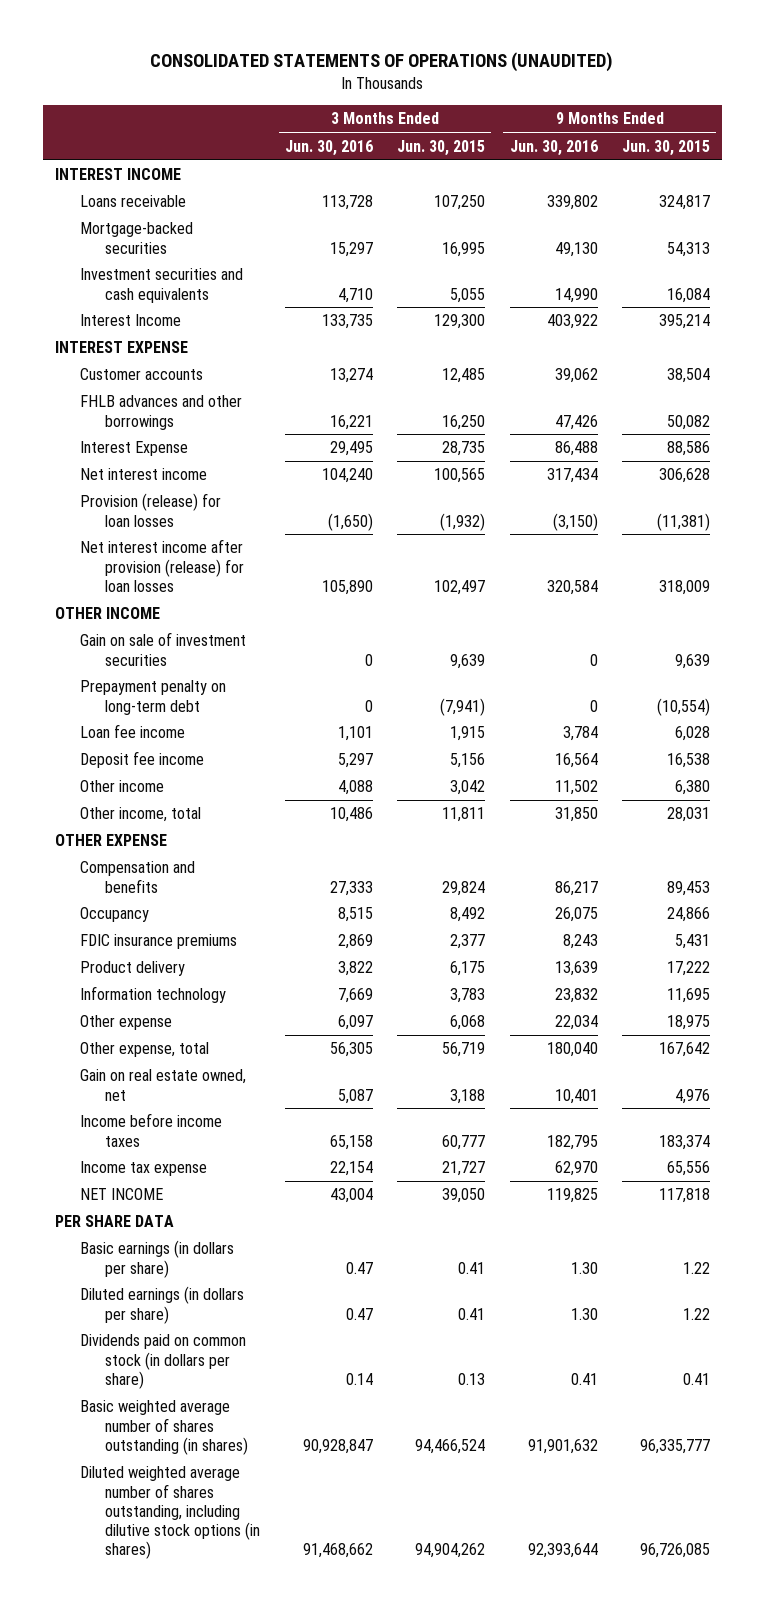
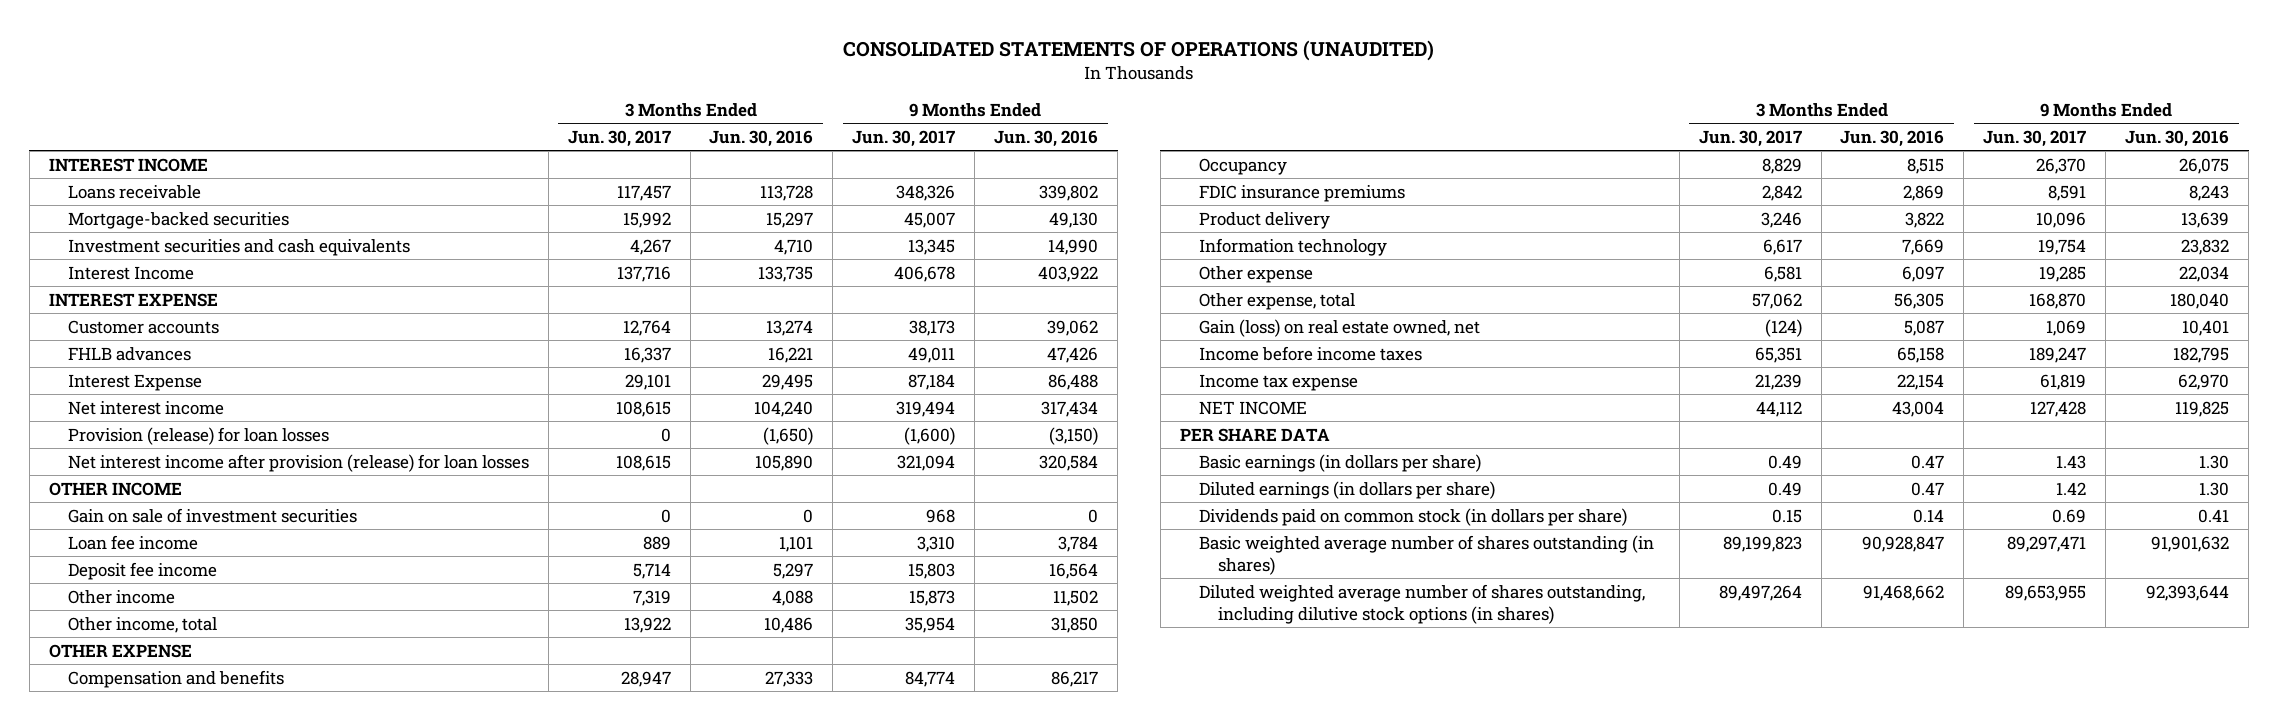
- | 3 Months Ended Jun. 30, 2016 | 3 Months Ended Jun. 30, 2015 | 9 Months Ended Jun. 30, 2016 | 9 Months Ended Jun. 30, 2015
+ | 3 Months Ended Jun. 30, 2017 | 3 Months Ended Jun. 30, 2016 | 9 Months Ended Jun. 30, 2017 | 9 Months Ended Jun. 30, 2016
- FHLB advances and other borrowings | 16,221 | 16,250 | 47,426 | 50,082
+ FHLB advances | 16,337 | 16,221 | 49,011 | 47,426
- Prepayment penalty on long-term debt | 0 | (7,941) | 0 | (10,554)
- Gain on real estate owned, net | 5,087 | 3,188 | 10,401 | 4,976
+ Gain (loss) on real estate owned, net | (124) | 5,087 | 1,069 | 10,401

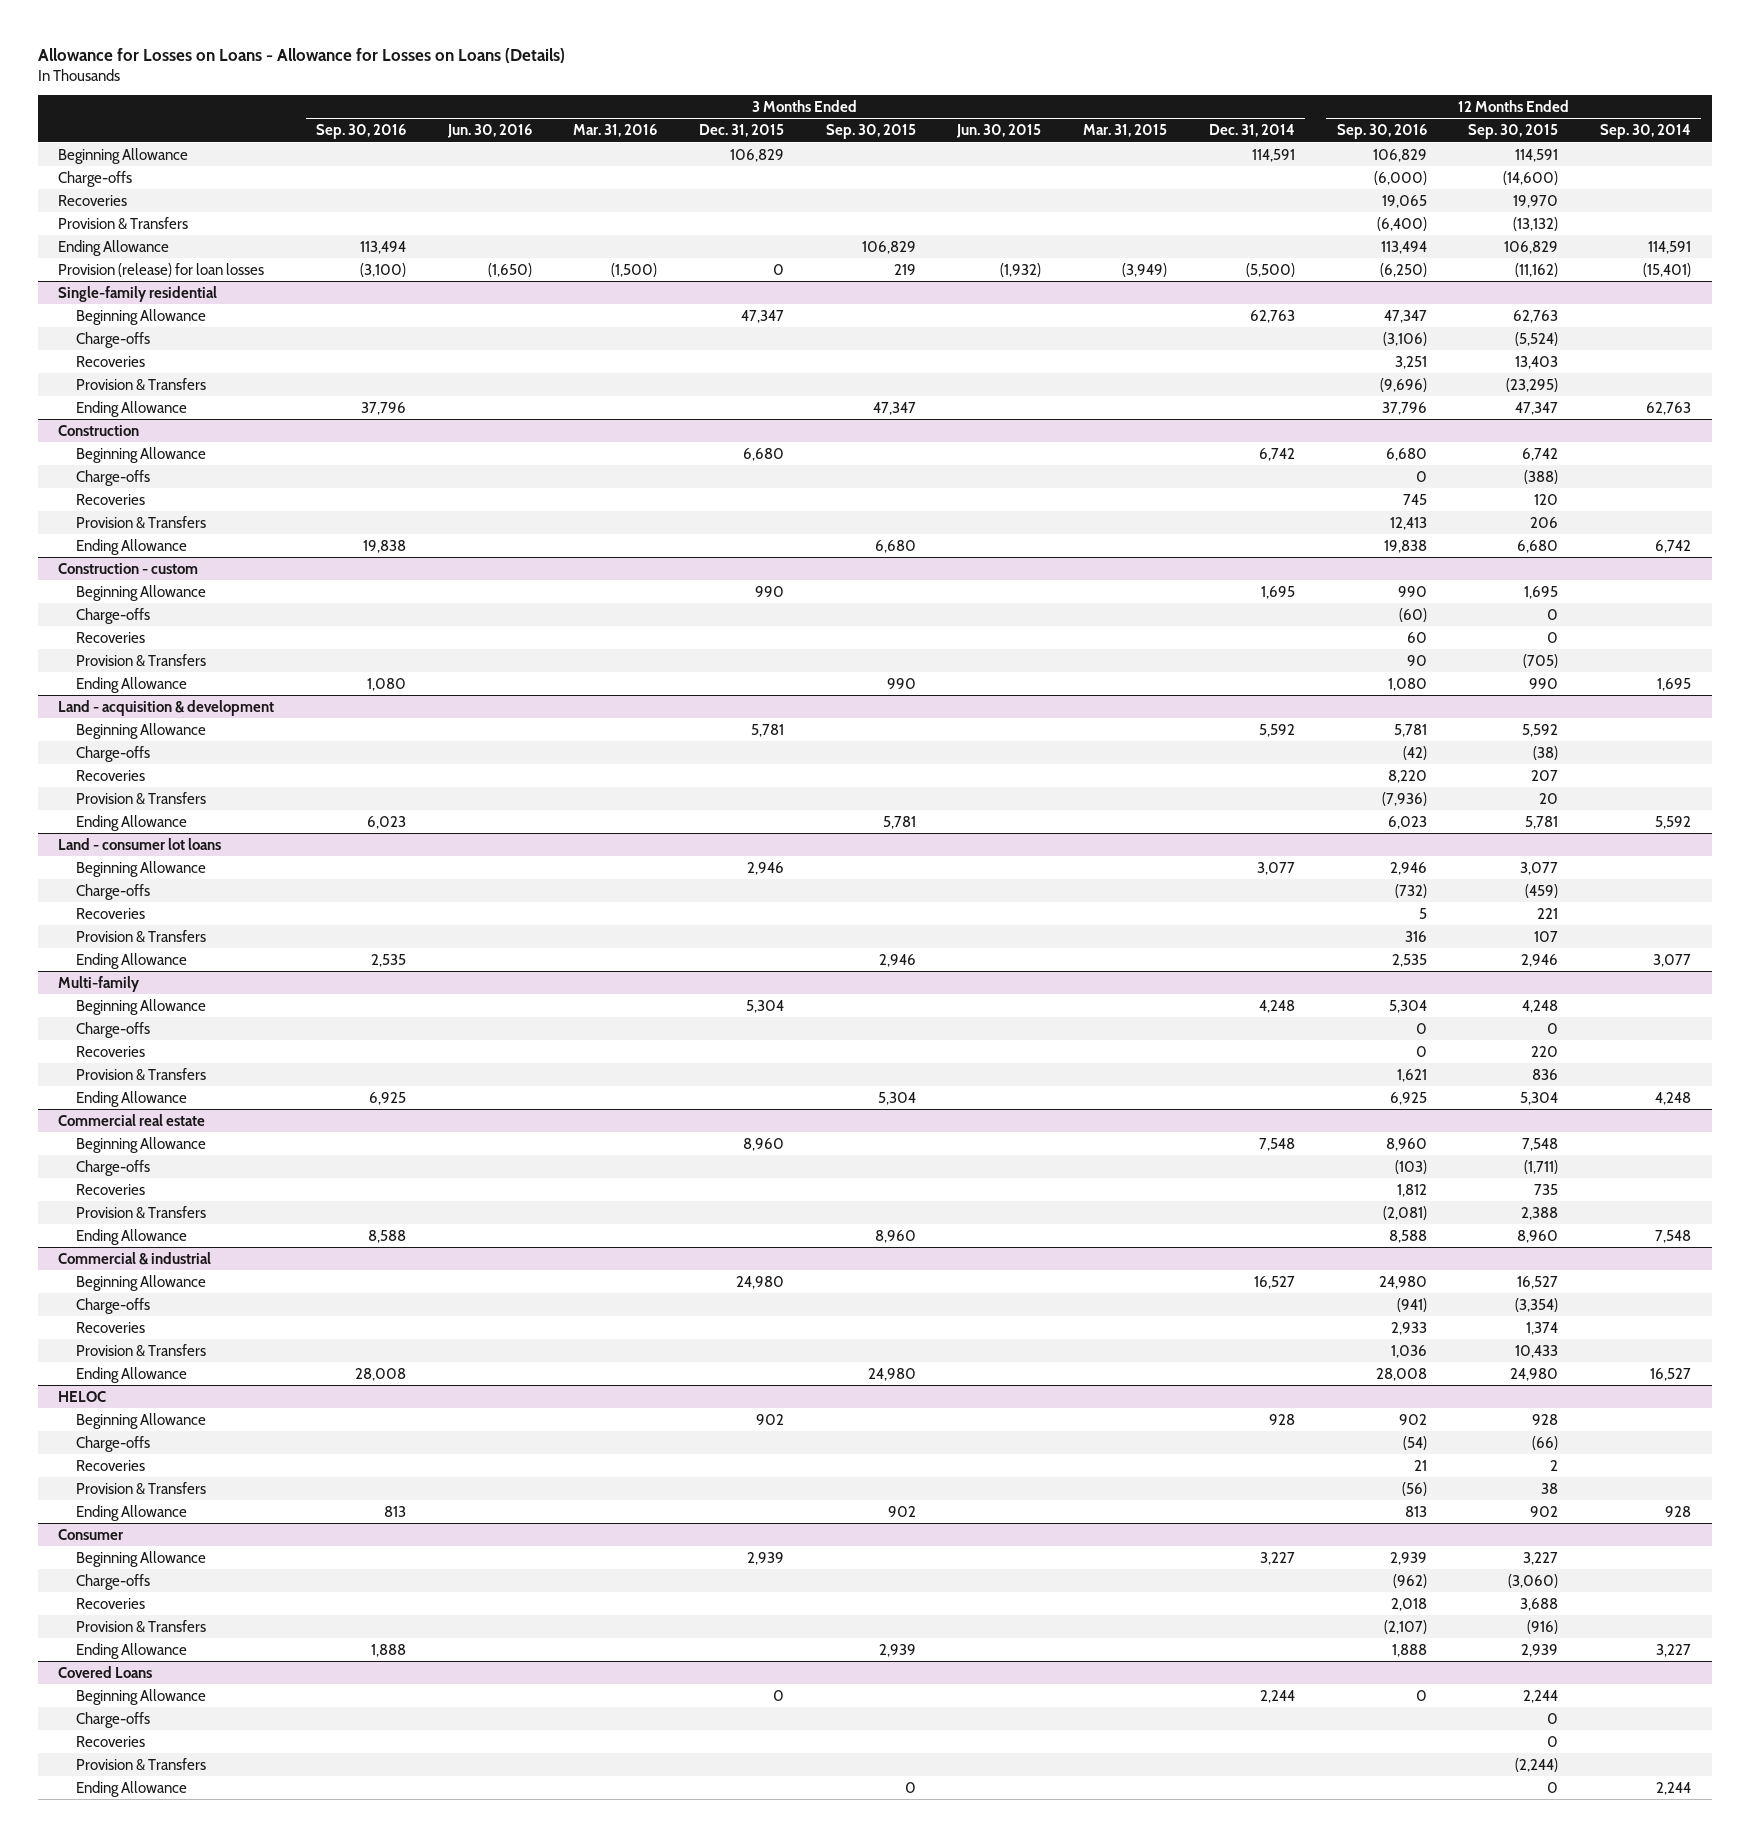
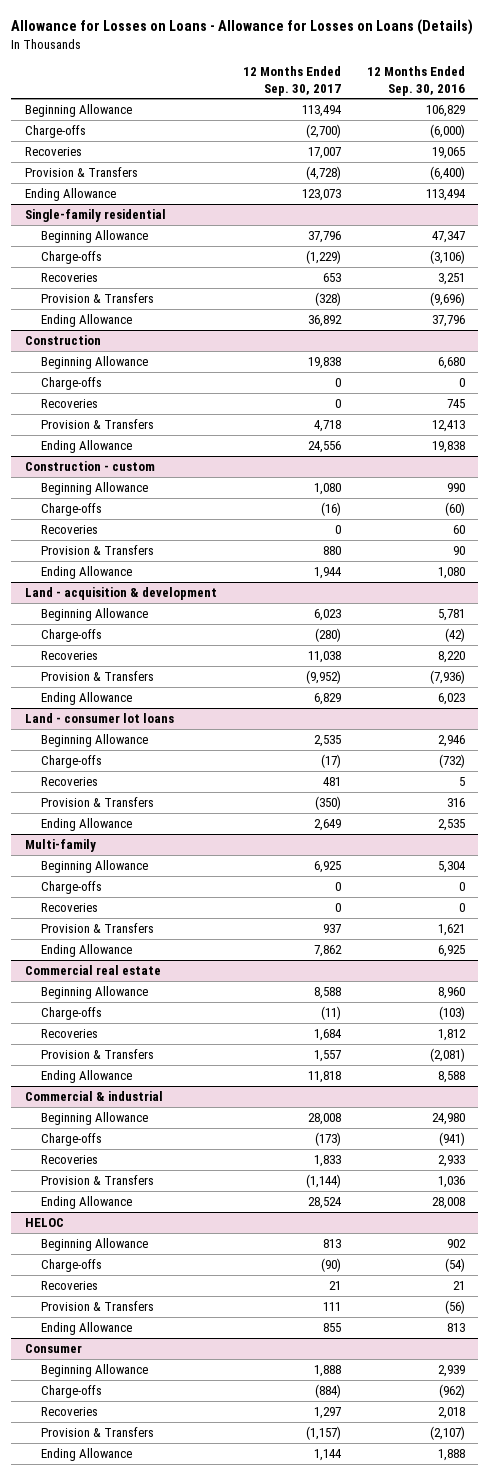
- | 3 Months Ended Sep. 30, 2016 | 3 Months Ended Jun. 30, 2016 | 3 Months Ended Mar. 31, 2016 | 3 Months Ended Dec. 31, 2015 | 3 Months Ended Sep. 30, 2015 | 3 Months Ended Jun. 30, 2015 | 3 Months Ended Mar. 31, 2015 | 3 Months Ended Dec. 31, 2014 | 12 Months Ended Sep. 30, 2016 | 12 Months Ended Sep. 30, 2015 | 12 Months Ended Sep. 30, 2014
+ | 12 Months Ended Sep. 30, 2017 | 12 Months Ended Sep. 30, 2016
- Provision (release) for loan losses | (3,100) | (1,650) | (1,500) | 0 | 219 | (1,932) | (3,949) | (5,500) | (6,250) | (11,162) | (15,401)
- Covered Loans
- Beginning Allowance | | | | 0 | | | | 2,244 | 0 | 2,244 |
- Charge-offs | | | | | | | | | | 0 |
- Recoveries | | | | | | | | | | 0 |
- Provision & Transfers | | | | | | | | | | (2,244) |
- Ending Allowance | | | | | 0 | | | | | 0 | 2,244

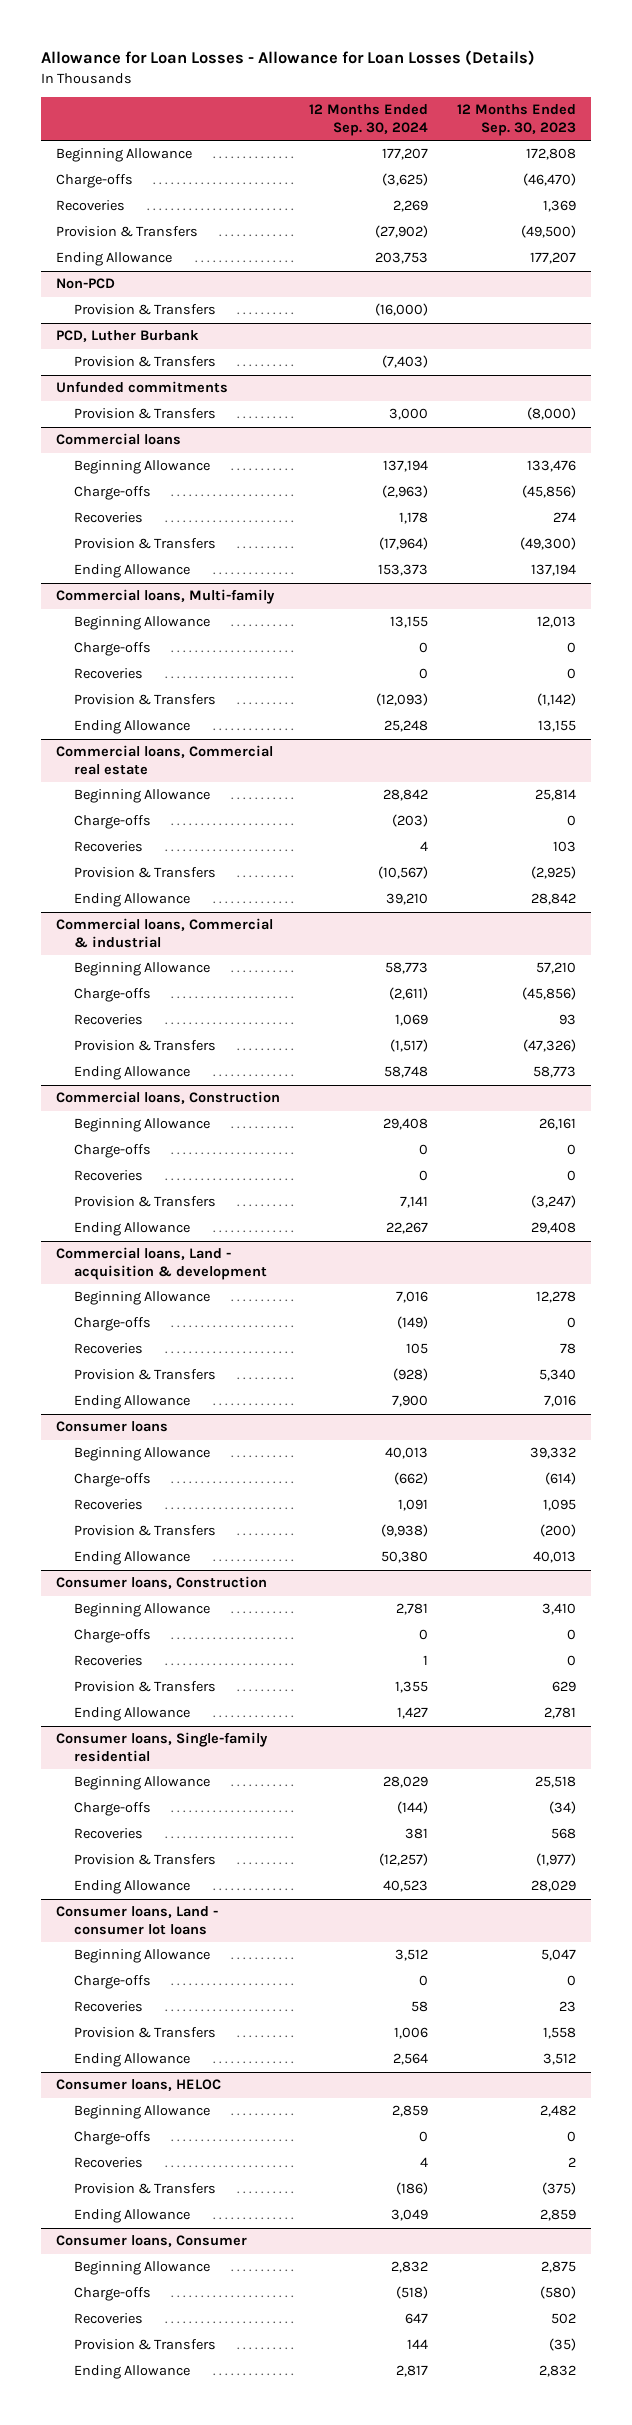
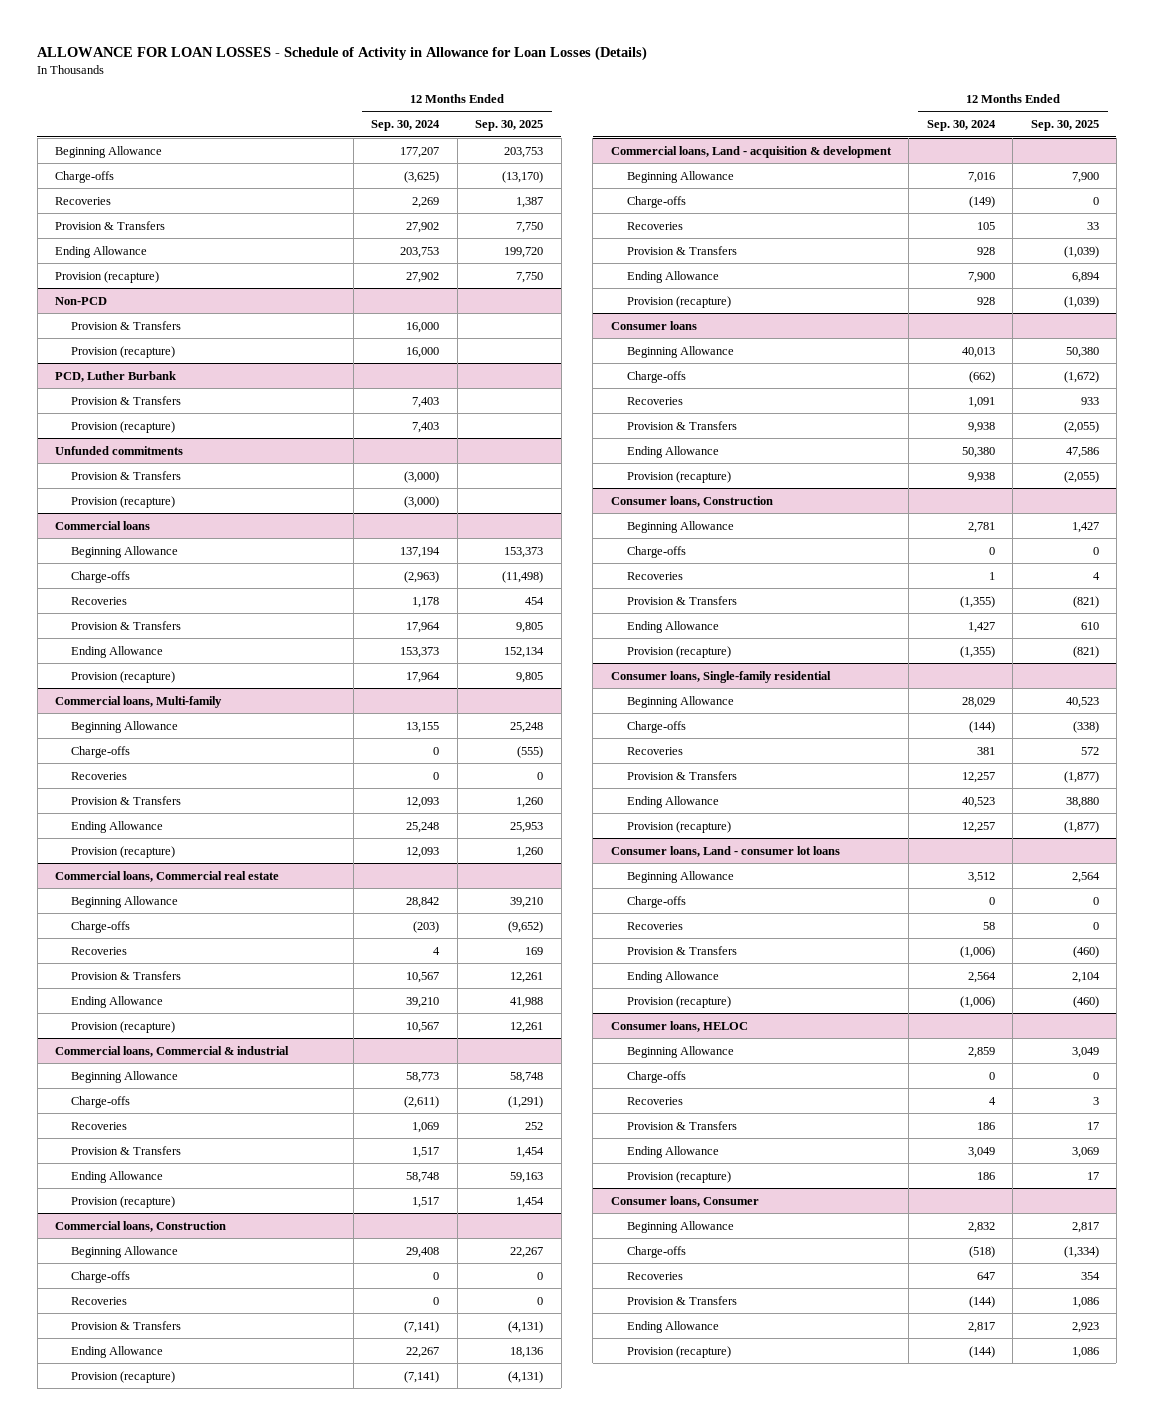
- Allowance for Loan Losses - Allowance for Loan Losses (Details)
+ ALLOWANCE FOR LOAN LOSSES - Schedule of Activity in Allowance for Loan Losses (Details)
- | 12 Months Ended Sep. 30, 2024 | 12 Months Ended Sep. 30, 2023
+ | 12 Months Ended Sep. 30, 2024 | 12 Months Ended Sep. 30, 2025
- Provision & Transfers | (27,902) | (49,500)
+ Provision & Transfers | 27,902 | 7,750
+ Provision (recapture) | 27,902 | 7,750
@ Non-PCD
- Provision & Transfers | (16,000) |
+ Provision & Transfers | 16,000 |
+ Provision (recapture) | 16,000 |
@ PCD, Luther Burbank
- Provision & Transfers | (7,403) |
+ Provision & Transfers | 7,403 |
+ Provision (recapture) | 7,403 |
@ Unfunded commitments
- Provision & Transfers | 3,000 | (8,000)
+ Provision & Transfers | (3,000) |
+ Provision (recapture) | (3,000) |
@ Commercial loans
- Provision & Transfers | (17,964) | (49,300)
+ Provision & Transfers | 17,964 | 9,805
+ Provision (recapture) | 17,964 | 9,805
@ Commercial loans, Multi-family
- Provision & Transfers | (12,093) | (1,142)
+ Provision & Transfers | 12,093 | 1,260
+ Provision (recapture) | 12,093 | 1,260
@ Commercial loans, Commercial real estate
- Provision & Transfers | (10,567) | (2,925)
+ Provision & Transfers | 10,567 | 12,261
+ Provision (recapture) | 10,567 | 12,261
@ Commercial loans, Commercial & industrial
- Provision & Transfers | (1,517) | (47,326)
+ Provision & Transfers | 1,517 | 1,454
+ Provision (recapture) | 1,517 | 1,454
@ Commercial loans, Construction
- Provision & Transfers | 7,141 | (3,247)
+ Provision & Transfers | (7,141) | (4,131)
+ Provision (recapture) | (7,141) | (4,131)
@ Commercial loans, Land - acquisition & development
- Provision & Transfers | (928) | 5,340
+ Provision & Transfers | 928 | (1,039)
+ Provision (recapture) | 928 | (1,039)
@ Consumer loans
- Provision & Transfers | (9,938) | (200)
+ Provision & Transfers | 9,938 | (2,055)
+ Provision (recapture) | 9,938 | (2,055)
@ Consumer loans, Construction
- Provision & Transfers | 1,355 | 629
+ Provision & Transfers | (1,355) | (821)
+ Provision (recapture) | (1,355) | (821)
@ Consumer loans, Single-family residential
- Provision & Transfers | (12,257) | (1,977)
+ Provision & Transfers | 12,257 | (1,877)
+ Provision (recapture) | 12,257 | (1,877)
@ Consumer loans, Land - consumer lot loans
- Provision & Transfers | 1,006 | 1,558
+ Provision & Transfers | (1,006) | (460)
+ Provision (recapture) | (1,006) | (460)
@ Consumer loans, HELOC
- Provision & Transfers | (186) | (375)
+ Provision & Transfers | 186 | 17
+ Provision (recapture) | 186 | 17
@ Consumer loans, Consumer
- Provision & Transfers | 144 | (35)
+ Provision & Transfers | (144) | 1,086
+ Provision (recapture) | (144) | 1,086

